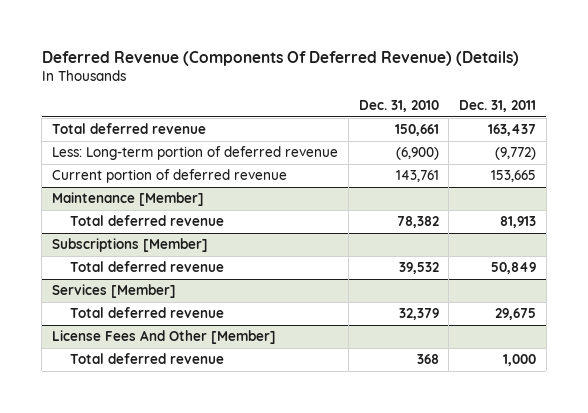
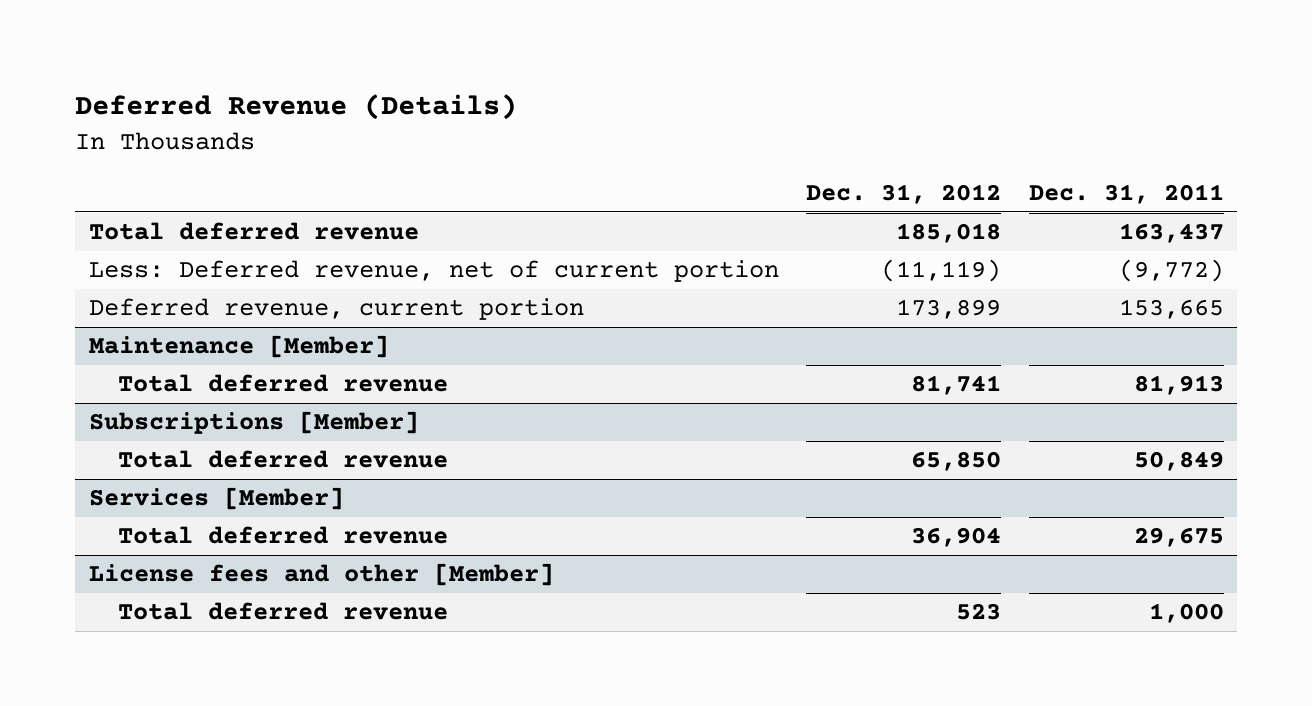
- Deferred Revenue (Components Of Deferred Revenue) (Details)
+ Deferred Revenue (Details)
- | Dec. 31, 2010 | Dec. 31, 2011
+ | Dec. 31, 2012 | Dec. 31, 2011
- Less: Long-term portion of deferred revenue | (6,900) | (9,772)
- Current portion of deferred revenue | 143,761 | 153,665
+ Less: Deferred revenue, net of current portion | (11,119) | (9,772)
+ Deferred revenue, current portion | 173,899 | 153,665
- License Fees And Other [Member]
+ License fees and other [Member]

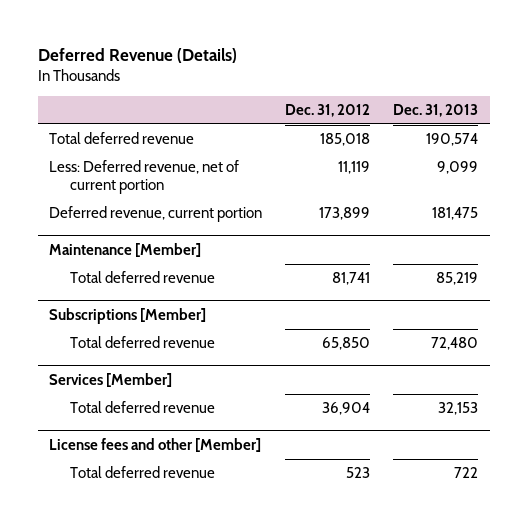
- | Dec. 31, 2012 | Dec. 31, 2011
+ | Dec. 31, 2012 | Dec. 31, 2013
- Less: Deferred revenue, net of current portion | (11,119) | (9,772)
+ Less: Deferred revenue, net of current portion | 11,119 | 9,099

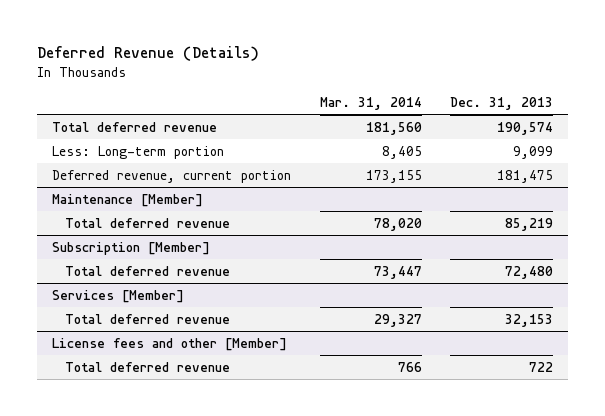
- | Dec. 31, 2012 | Dec. 31, 2013
+ | Mar. 31, 2014 | Dec. 31, 2013
- Less: Deferred revenue, net of current portion | 11,119 | 9,099
+ Less: Long-term portion | 8,405 | 9,099
- Subscriptions [Member]
+ Subscription [Member]

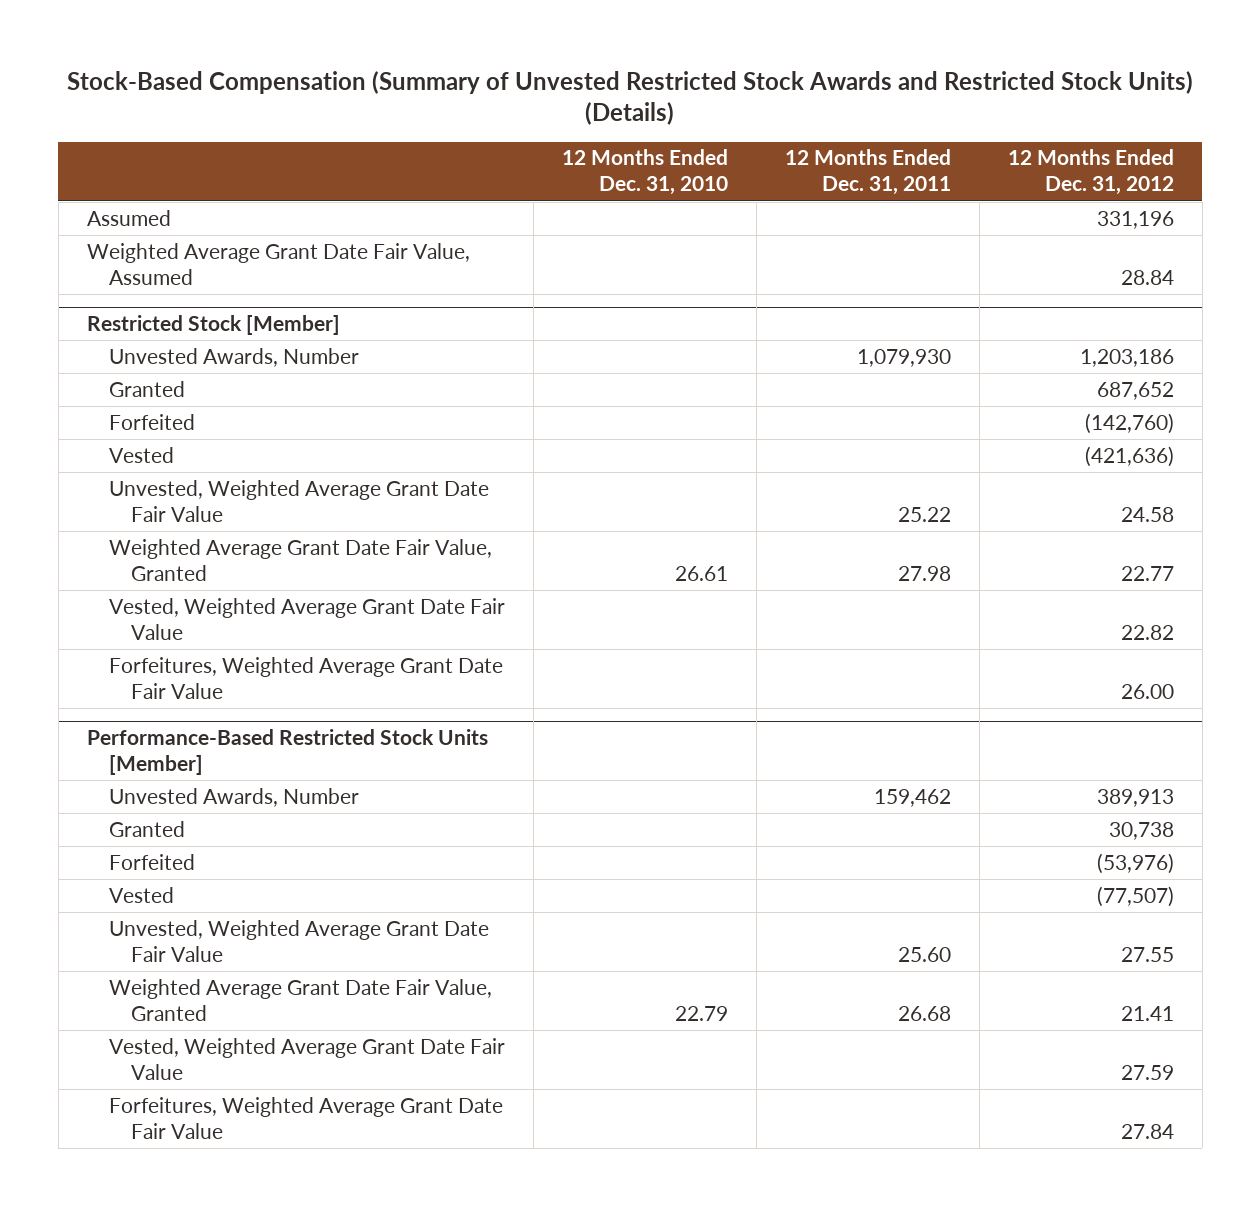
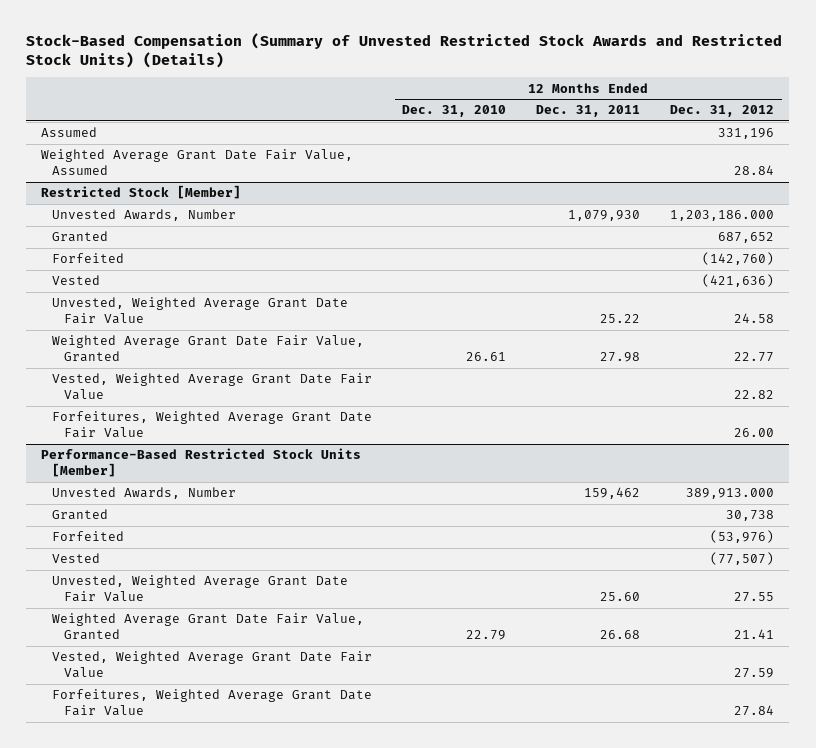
@ Restricted Stock [Member]
- Unvested Awards, Number | | 1,079,930 | 1,203,186
+ Unvested Awards, Number | | 1,079,930 | 1,203,186.000
@ Performance-Based Restricted Stock Units [Member]
- Unvested Awards, Number | | 159,462 | 389,913
+ Unvested Awards, Number | | 159,462 | 389,913.000

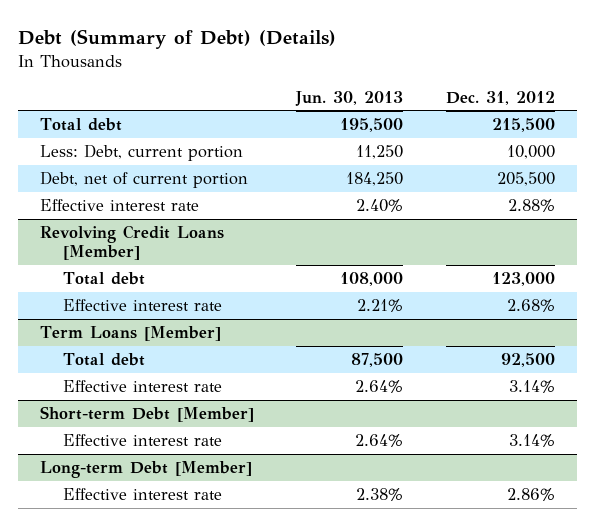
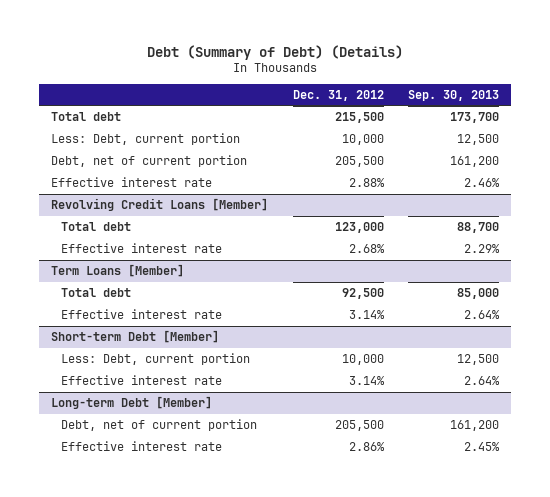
- | Jun. 30, 2013 | Dec. 31, 2012
+ | Dec. 31, 2012 | Sep. 30, 2013
@ Short-term Debt [Member]
+ Less: Debt, current portion | 10,000 | 12,500
@ Long-term Debt [Member]
+ Debt, net of current portion | 205,500 | 161,200

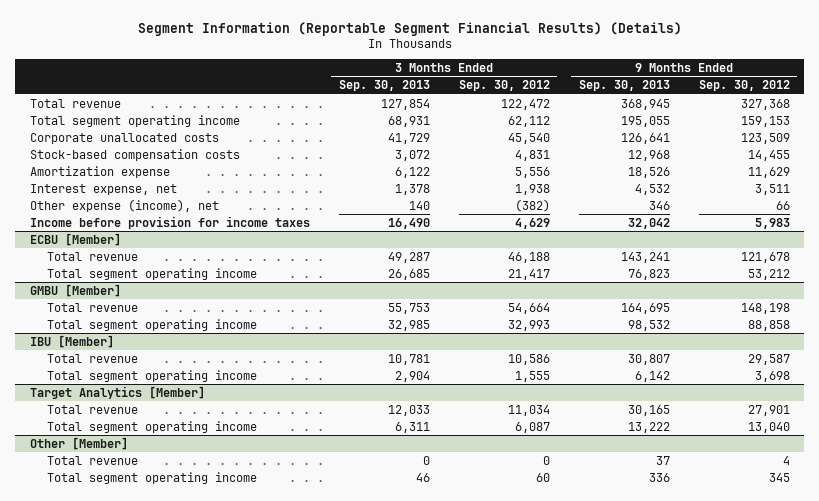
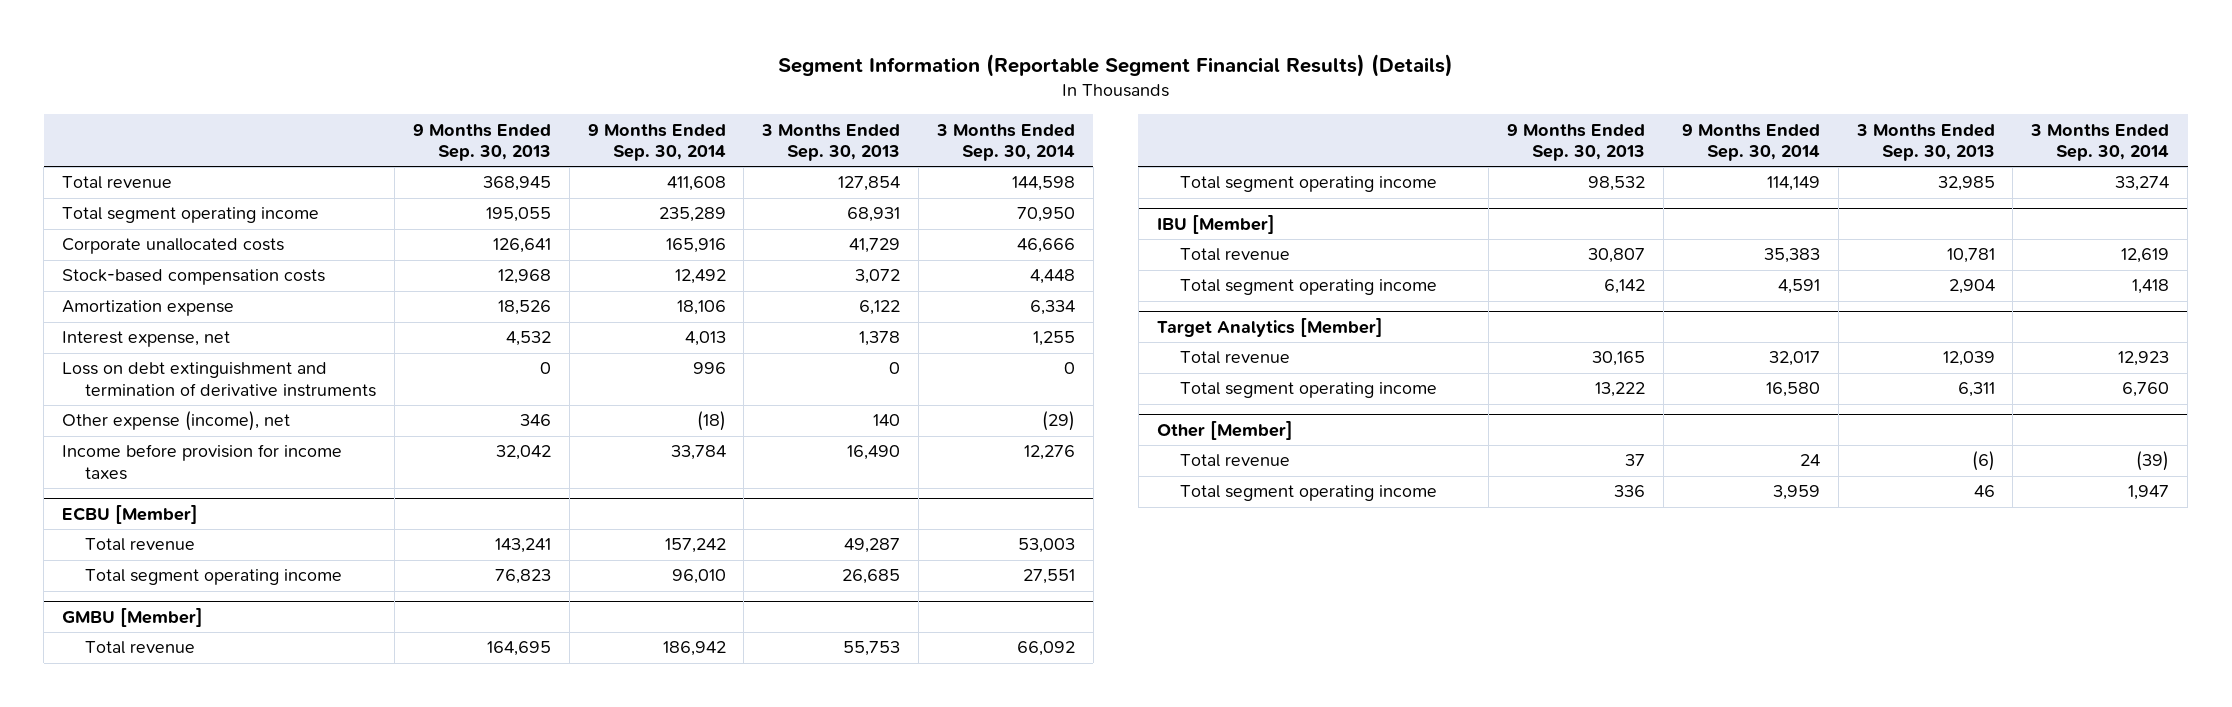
- | 3 Months Ended Sep. 30, 2013 | 3 Months Ended Sep. 30, 2012 | 9 Months Ended Sep. 30, 2013 | 9 Months Ended Sep. 30, 2012
+ | 9 Months Ended Sep. 30, 2013 | 9 Months Ended Sep. 30, 2014 | 3 Months Ended Sep. 30, 2013 | 3 Months Ended Sep. 30, 2014
+ Loss on debt extinguishment and termination of derivative instruments | 0 | 996 | 0 | 0
@ Target Analytics [Member]
- Total revenue | 12,033 | 11,034 | 30,165 | 27,901
+ Total revenue | 30,165 | 32,017 | 12,039 | 12,923
@ Other [Member]
- Total revenue | 0 | 0 | 37 | 4
+ Total revenue | 37 | 24 | (6) | (39)

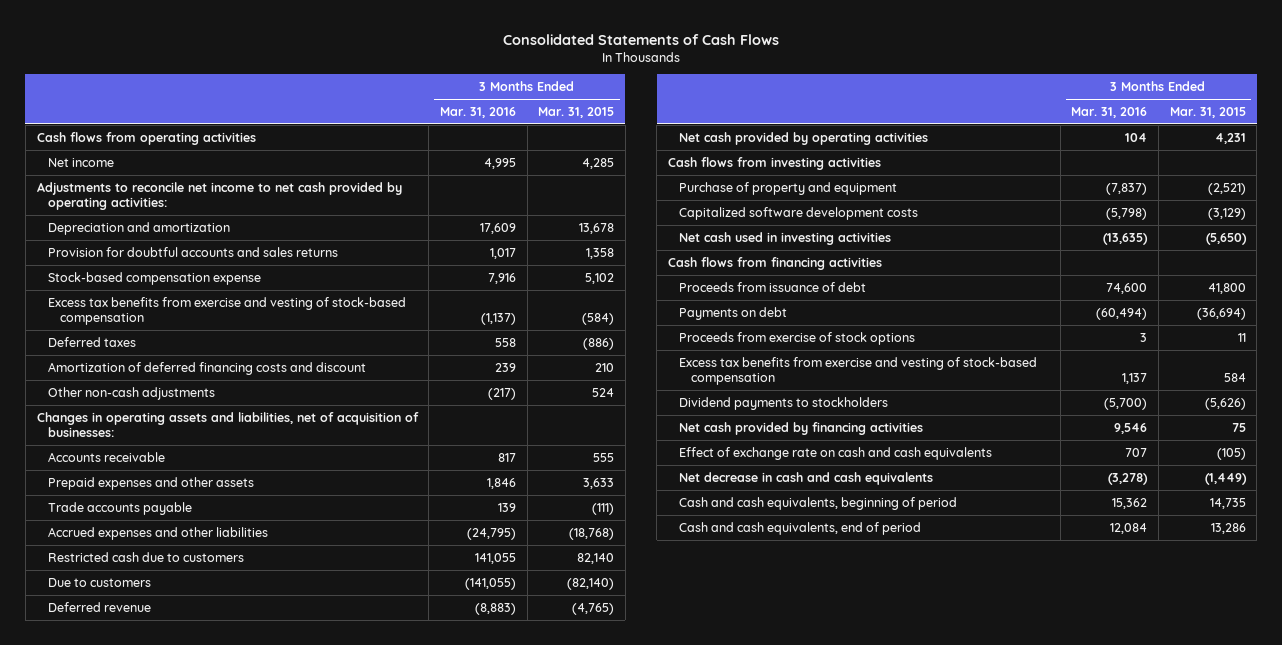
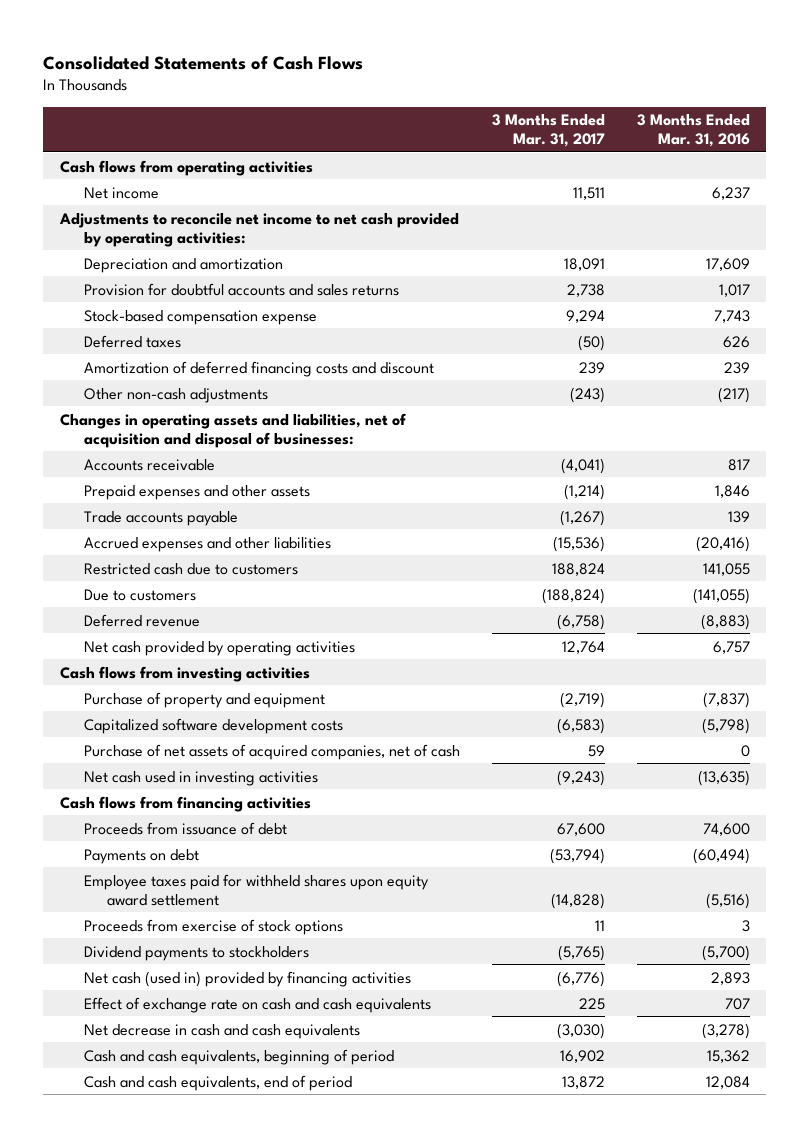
- | 3 Months Ended Mar. 31, 2016 | 3 Months Ended Mar. 31, 2015
+ | 3 Months Ended Mar. 31, 2017 | 3 Months Ended Mar. 31, 2016
- Net income | 4,995 | 4,285
+ Net income | 11,511 | 6,237
- Stock-based compensation expense | 7,916 | 5,102
- Excess tax benefits from exercise and vesting of stock-based compensation | (1,137) | (584)
- Deferred taxes | 558 | (886)
+ Stock-based compensation expense | 9,294 | 7,743
+ Deferred taxes | (50) | 626
- Changes in operating assets and liabilities, net of acquisition of businesses:
+ Changes in operating assets and liabilities, net of acquisition and disposal of businesses:
- Accrued expenses and other liabilities | (24,795) | (18,768)
+ Accrued expenses and other liabilities | (15,536) | (20,416)
- Net cash provided by operating activities | 104 | 4,231
+ Net cash provided by operating activities | 12,764 | 6,757
+ Purchase of net assets of acquired companies, net of cash | 59 | 0
+ Employee taxes paid for withheld shares upon equity award settlement | (14,828) | (5,516)
- Excess tax benefits from exercise and vesting of stock-based compensation | 1,137 | 584
- Net cash provided by financing activities | 9,546 | 75
+ Net cash (used in) provided by financing activities | (6,776) | 2,893

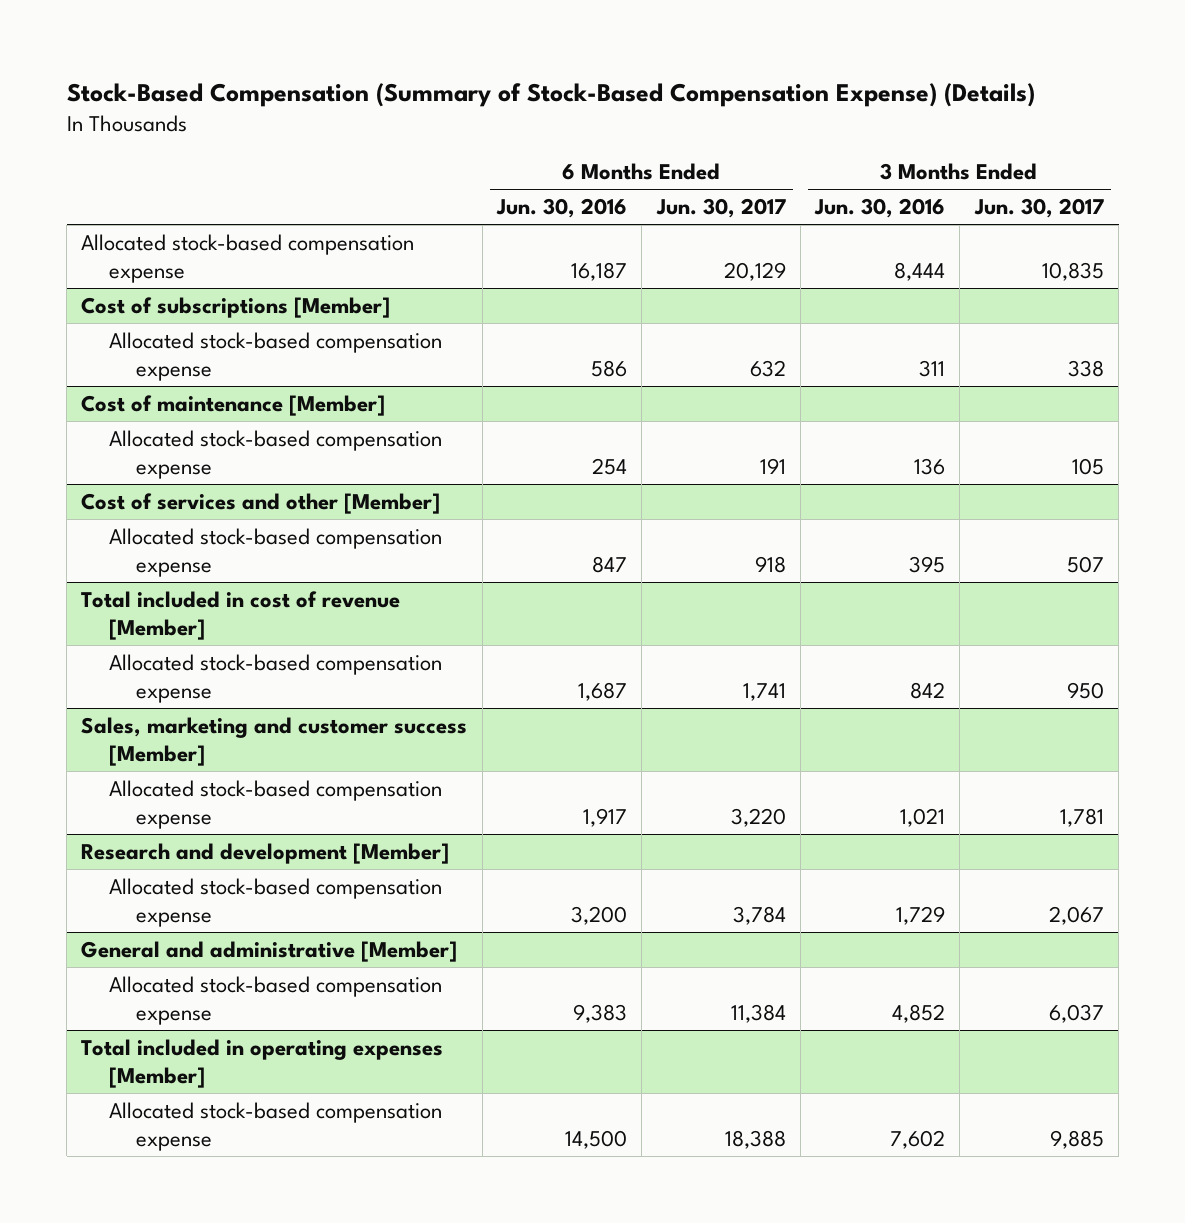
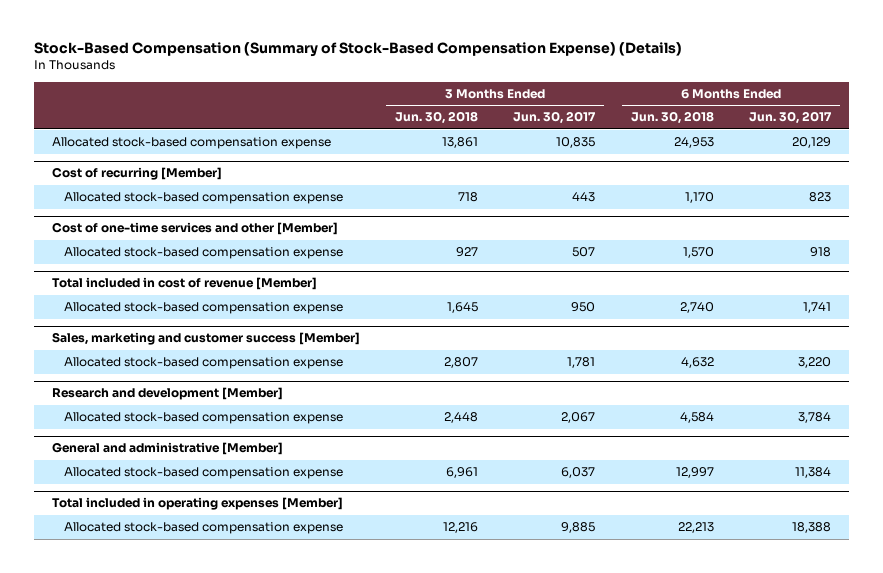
- | 6 Months Ended Jun. 30, 2016 | 6 Months Ended Jun. 30, 2017 | 3 Months Ended Jun. 30, 2016 | 3 Months Ended Jun. 30, 2017
+ | 3 Months Ended Jun. 30, 2018 | 3 Months Ended Jun. 30, 2017 | 6 Months Ended Jun. 30, 2018 | 6 Months Ended Jun. 30, 2017
- Cost of subscriptions [Member]
- Allocated stock-based compensation expense | 586 | 632 | 311 | 338
- Cost of maintenance [Member]
- Allocated stock-based compensation expense | 254 | 191 | 136 | 105
- Cost of services and other [Member]
+ Cost of recurring [Member]
+ Allocated stock-based compensation expense | 718 | 443 | 1,170 | 823
+ Cost of one-time services and other [Member]

